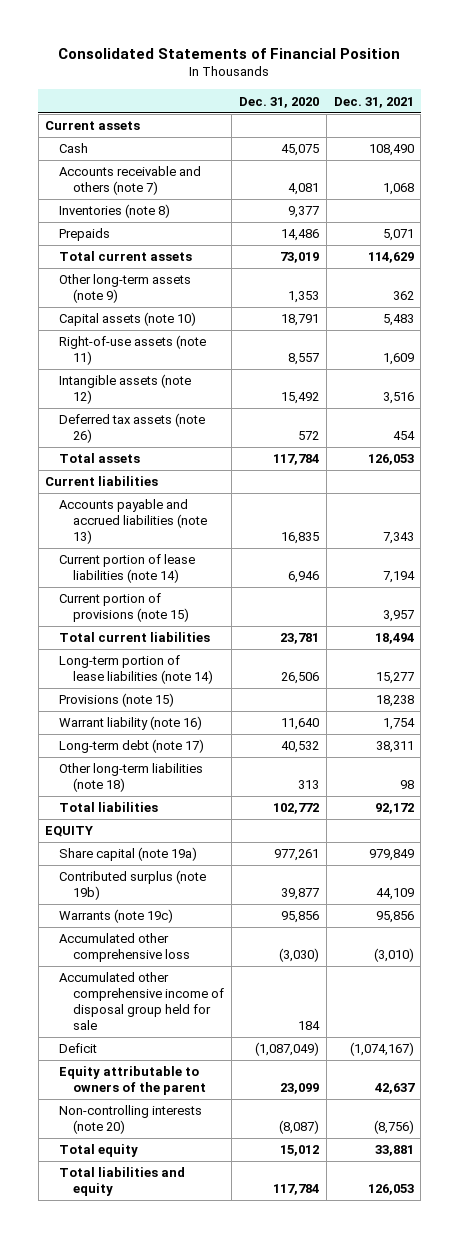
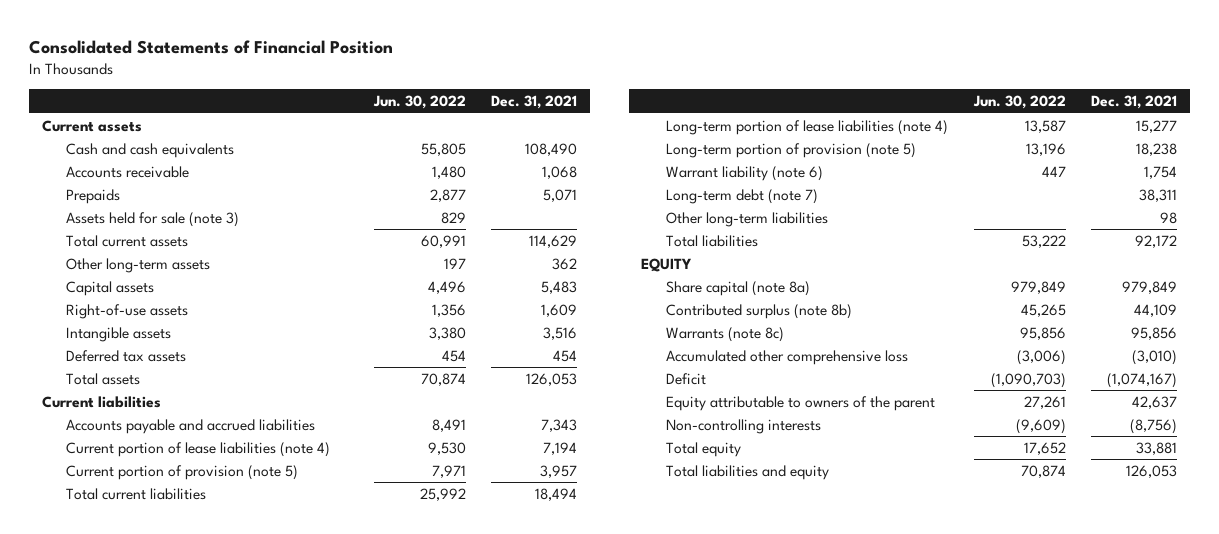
- | Dec. 31, 2020 | Dec. 31, 2021
+ | Jun. 30, 2022 | Dec. 31, 2021
- Cash | 45,075 | 108,490
- Accounts receivable and others (note 7) | 4,081 | 1,068
- Inventories (note 8) | 9,377 |
+ Cash and cash equivalents | 55,805 | 108,490
+ Accounts receivable | 1,480 | 1,068
+ Assets held for sale (note 3) | 829 |
- Other long-term assets (note 9) | 1,353 | 362
- Capital assets (note 10) | 18,791 | 5,483
- Right-of-use assets (note 11) | 8,557 | 1,609
- Intangible assets (note 12) | 15,492 | 3,516
- Deferred tax assets (note 26) | 572 | 454
+ Other long-term assets | 197 | 362
+ Capital assets | 4,496 | 5,483
+ Right-of-use assets | 1,356 | 1,609
+ Intangible assets | 3,380 | 3,516
+ Deferred tax assets | 454 | 454
- Accounts payable and accrued liabilities (note 13) | 16,835 | 7,343
- Current portion of lease liabilities (note 14) | 6,946 | 7,194
- Current portion of provisions (note 15) | | 3,957
+ Accounts payable and accrued liabilities | 8,491 | 7,343
+ Current portion of lease liabilities (note 4) | 9,530 | 7,194
+ Current portion of provision (note 5) | 7,971 | 3,957
- Long-term portion of lease liabilities (note 14) | 26,506 | 15,277
- Provisions (note 15) | | 18,238
- Warrant liability (note 16) | 11,640 | 1,754
- Long-term debt (note 17) | 40,532 | 38,311
- Other long-term liabilities (note 18) | 313 | 98
+ Long-term portion of lease liabilities (note 4) | 13,587 | 15,277
+ Long-term portion of provision (note 5) | 13,196 | 18,238
+ Warrant liability (note 6) | 447 | 1,754
+ Long-term debt (note 7) | | 38,311
+ Other long-term liabilities | | 98
- Share capital (note 19a) | 977,261 | 979,849
- Contributed surplus (note 19b) | 39,877 | 44,109
- Warrants (note 19c) | 95,856 | 95,856
+ Share capital (note 8a) | 979,849 | 979,849
+ Contributed surplus (note 8b) | 45,265 | 44,109
+ Warrants (note 8c) | 95,856 | 95,856
- Accumulated other comprehensive income of disposal group held for sale | 184 |
- Non-controlling interests (note 20) | (8,087) | (8,756)
+ Non-controlling interests | (9,609) | (8,756)

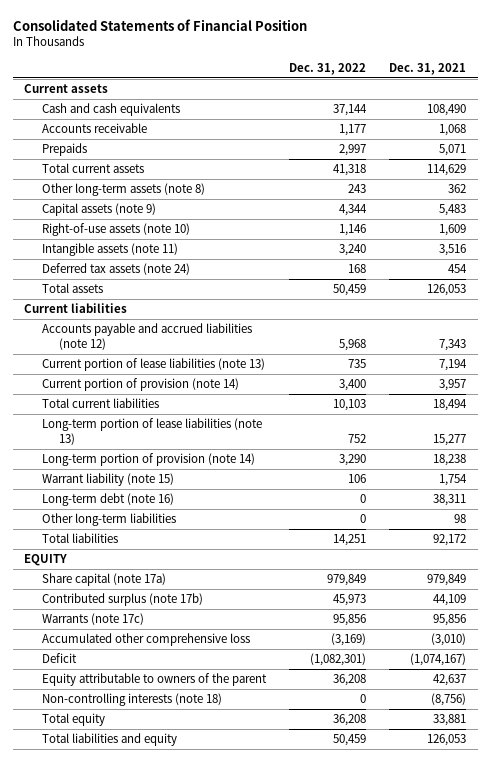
- | Jun. 30, 2022 | Dec. 31, 2021
+ | Dec. 31, 2022 | Dec. 31, 2021
- Assets held for sale (note 3) | 829 |
- Other long-term assets | 197 | 362
- Capital assets | 4,496 | 5,483
- Right-of-use assets | 1,356 | 1,609
- Intangible assets | 3,380 | 3,516
- Deferred tax assets | 454 | 454
+ Other long-term assets (note 8) | 243 | 362
+ Capital assets (note 9) | 4,344 | 5,483
+ Right-of-use assets (note 10) | 1,146 | 1,609
+ Intangible assets (note 11) | 3,240 | 3,516
+ Deferred tax assets (note 24) | 168 | 454
- Accounts payable and accrued liabilities | 8,491 | 7,343
- Current portion of lease liabilities (note 4) | 9,530 | 7,194
- Current portion of provision (note 5) | 7,971 | 3,957
+ Accounts payable and accrued liabilities (note 12) | 5,968 | 7,343
+ Current portion of lease liabilities (note 13) | 735 | 7,194
+ Current portion of provision (note 14) | 3,400 | 3,957
- Long-term portion of lease liabilities (note 4) | 13,587 | 15,277
- Long-term portion of provision (note 5) | 13,196 | 18,238
- Warrant liability (note 6) | 447 | 1,754
- Long-term debt (note 7) | | 38,311
+ Long-term portion of lease liabilities (note 13) | 752 | 15,277
+ Long-term portion of provision (note 14) | 3,290 | 18,238
+ Warrant liability (note 15) | 106 | 1,754
+ Long-term debt (note 16) | 0 | 38,311
- Share capital (note 8a) | 979,849 | 979,849
- Contributed surplus (note 8b) | 45,265 | 44,109
- Warrants (note 8c) | 95,856 | 95,856
+ Share capital (note 17a) | 979,849 | 979,849
+ Contributed surplus (note 17b) | 45,973 | 44,109
+ Warrants (note 17c) | 95,856 | 95,856
- Non-controlling interests | (9,609) | (8,756)
+ Non-controlling interests (note 18) | 0 | (8,756)

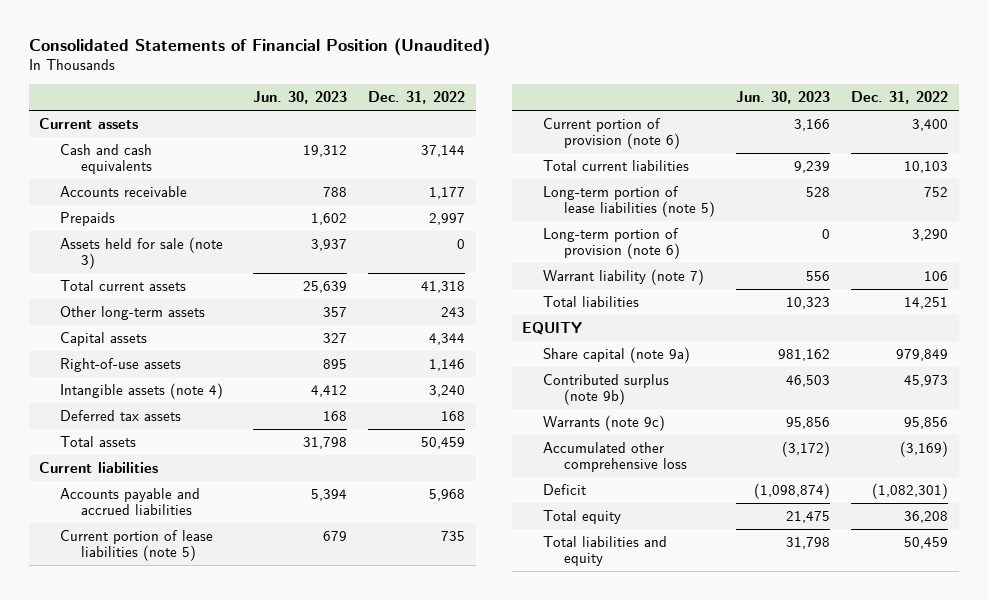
- Consolidated Statements of Financial Position
+ Consolidated Statements of Financial Position (Unaudited)
- | Dec. 31, 2022 | Dec. 31, 2021
+ | Jun. 30, 2023 | Dec. 31, 2022
+ Assets held for sale (note 3) | 3,937 | 0
- Other long-term assets (note 8) | 243 | 362
- Capital assets (note 9) | 4,344 | 5,483
- Right-of-use assets (note 10) | 1,146 | 1,609
- Intangible assets (note 11) | 3,240 | 3,516
- Deferred tax assets (note 24) | 168 | 454
+ Other long-term assets | 357 | 243
+ Capital assets | 327 | 4,344
+ Right-of-use assets | 895 | 1,146
+ Intangible assets (note 4) | 4,412 | 3,240
+ Deferred tax assets | 168 | 168
- Accounts payable and accrued liabilities (note 12) | 5,968 | 7,343
- Current portion of lease liabilities (note 13) | 735 | 7,194
- Current portion of provision (note 14) | 3,400 | 3,957
+ Accounts payable and accrued liabilities | 5,394 | 5,968
+ Current portion of lease liabilities (note 5) | 679 | 735
+ Current portion of provision (note 6) | 3,166 | 3,400
- Long-term portion of lease liabilities (note 13) | 752 | 15,277
- Long-term portion of provision (note 14) | 3,290 | 18,238
- Warrant liability (note 15) | 106 | 1,754
- Long-term debt (note 16) | 0 | 38,311
- Other long-term liabilities | 0 | 98
+ Long-term portion of lease liabilities (note 5) | 528 | 752
+ Long-term portion of provision (note 6) | 0 | 3,290
+ Warrant liability (note 7) | 556 | 106
- Share capital (note 17a) | 979,849 | 979,849
- Contributed surplus (note 17b) | 45,973 | 44,109
- Warrants (note 17c) | 95,856 | 95,856
+ Share capital (note 9a) | 981,162 | 979,849
+ Contributed surplus (note 9b) | 46,503 | 45,973
+ Warrants (note 9c) | 95,856 | 95,856
- Equity attributable to owners of the parent | 36,208 | 42,637
- Non-controlling interests (note 18) | 0 | (8,756)

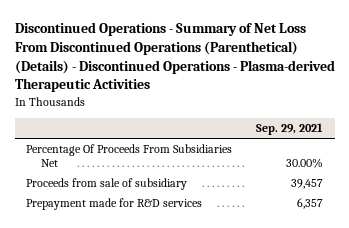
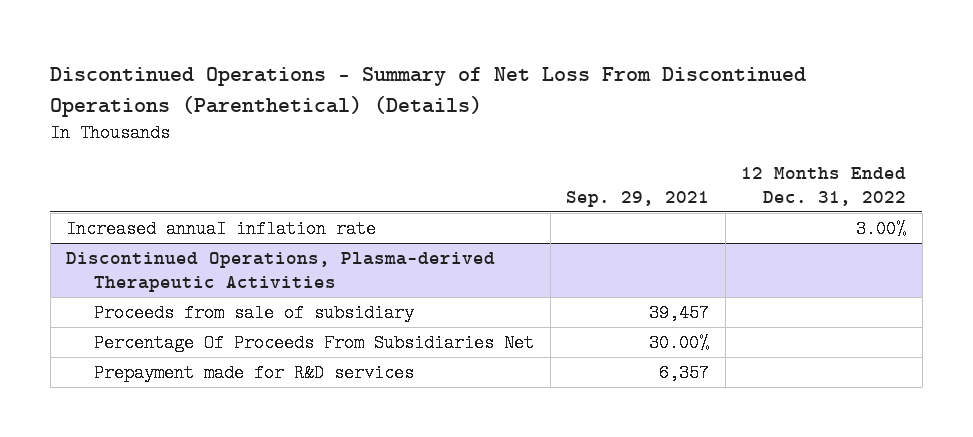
- Discontinued Operations - Summary of Net Loss From Discontinued Operations (Parenthetical) (Details) - Discontinued Operations - Plasma-derived Therapeutic Activities
+ Discontinued Operations - Summary of Net Loss From Discontinued Operations (Parenthetical) (Details)
- | Sep. 29, 2021
+ | Sep. 29, 2021 | 12 Months Ended Dec. 31, 2022
- Percentage Of Proceeds From Subsidiaries Net | 30.00%
+ Increased annuaI inflation rate | | 3.00%
+ Discontinued Operations, Plasma-derived Therapeutic Activities
+ Percentage Of Proceeds From Subsidiaries Net | 30.00% |

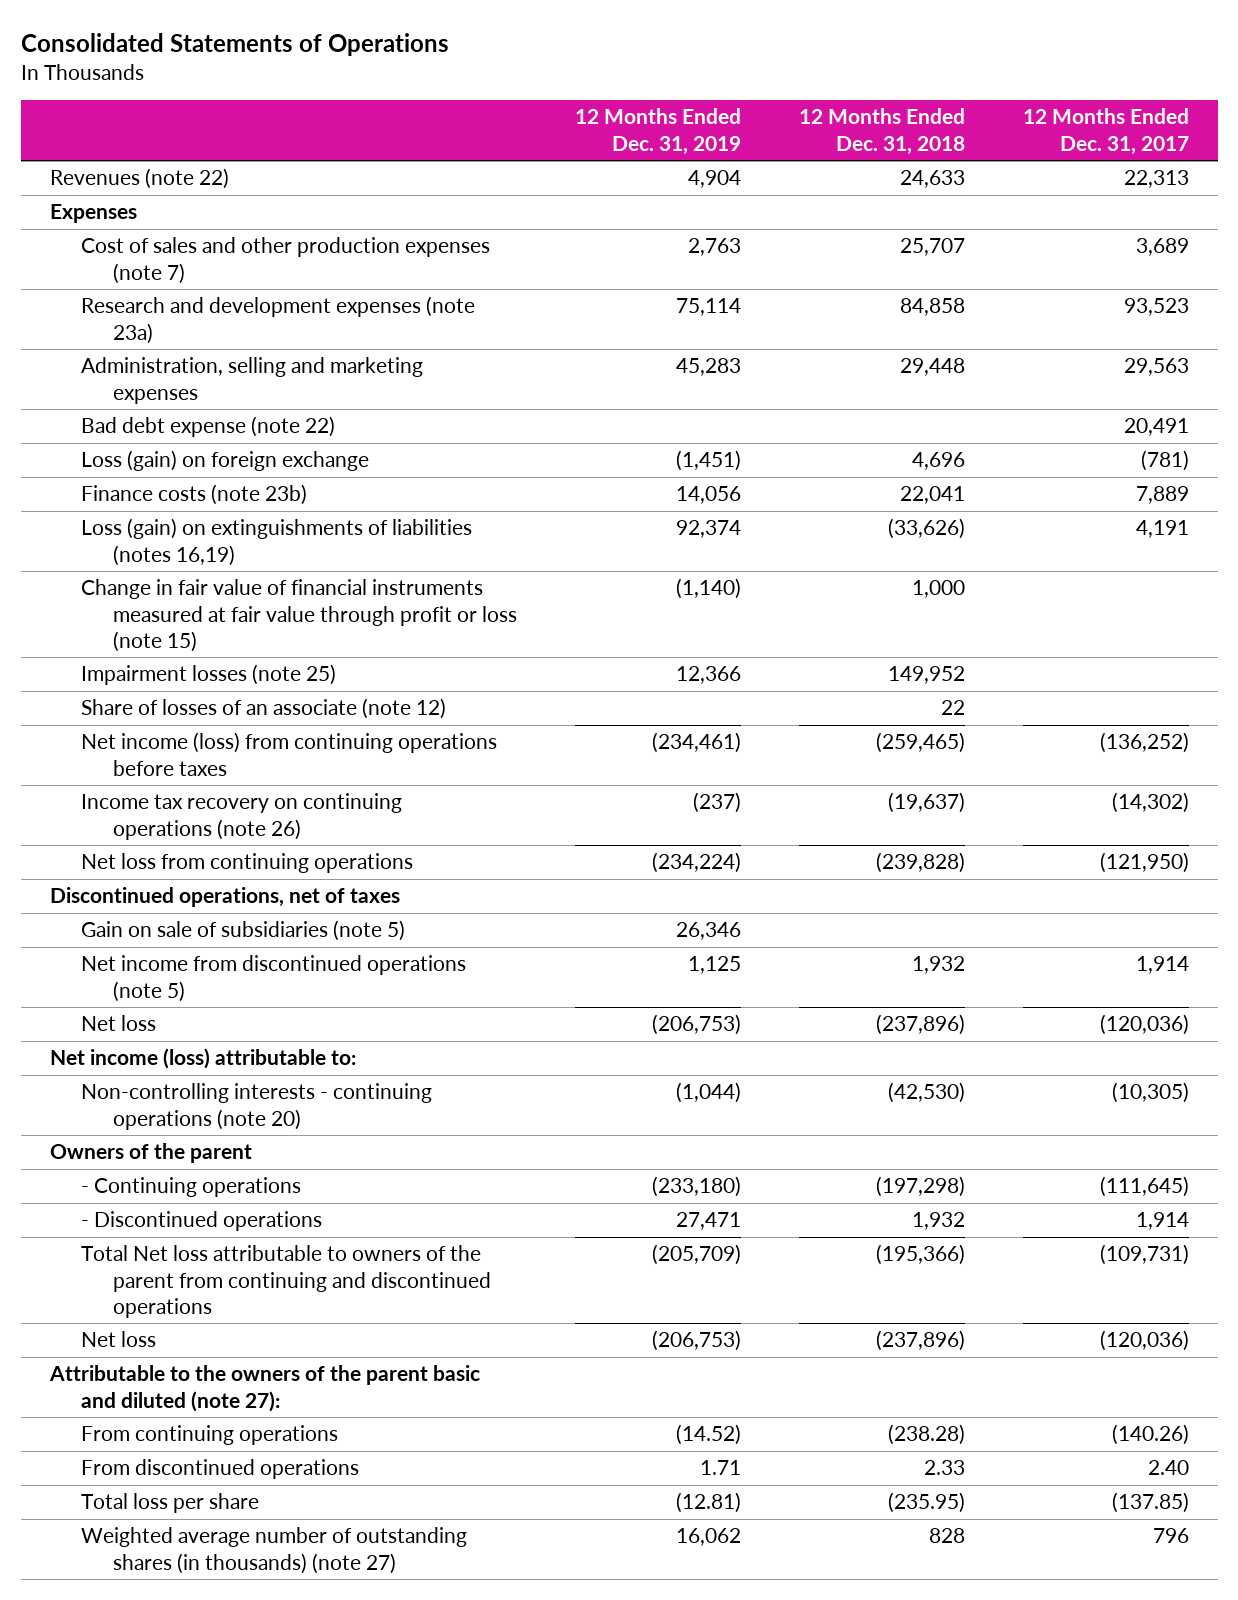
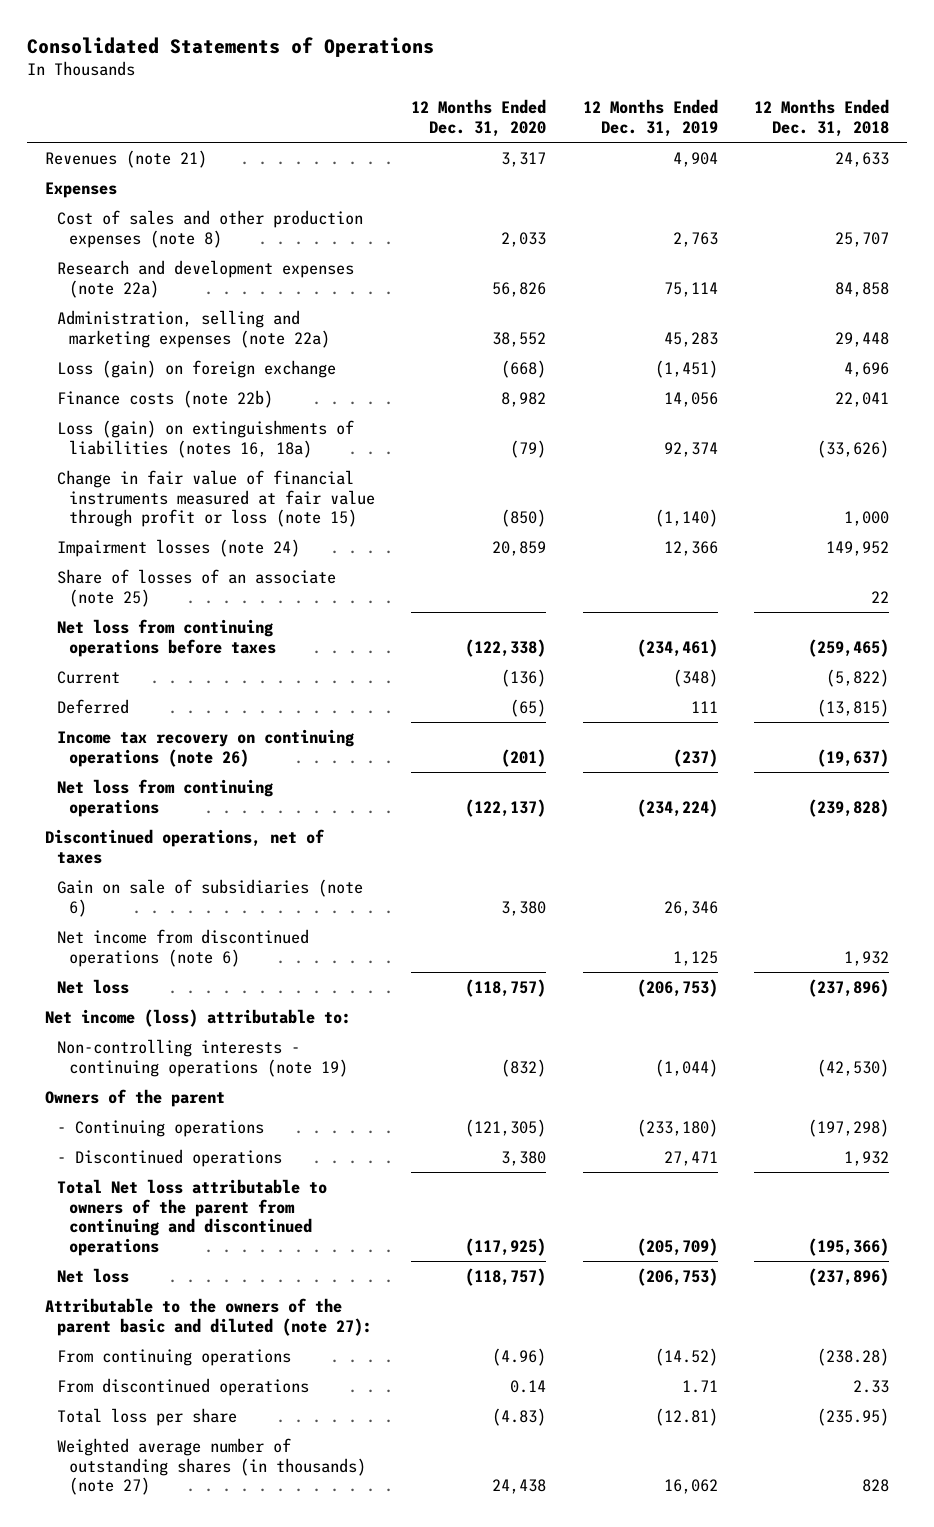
- | 12 Months Ended Dec. 31, 2019 | 12 Months Ended Dec. 31, 2018 | 12 Months Ended Dec. 31, 2017
+ | 12 Months Ended Dec. 31, 2020 | 12 Months Ended Dec. 31, 2019 | 12 Months Ended Dec. 31, 2018
- Revenues (note 22) | 4,904 | 24,633 | 22,313
+ Revenues (note 21) | 3,317 | 4,904 | 24,633
- Cost of sales and other production expenses (note 7) | 2,763 | 25,707 | 3,689
- Research and development expenses (note 23a) | 75,114 | 84,858 | 93,523
- Administration, selling and marketing expenses | 45,283 | 29,448 | 29,563
- Bad debt expense (note 22) | | | 20,491
+ Cost of sales and other production expenses (note 8) | 2,033 | 2,763 | 25,707
+ Research and development expenses (note 22a) | 56,826 | 75,114 | 84,858
+ Administration, selling and marketing expenses (note 22a) | 38,552 | 45,283 | 29,448
- Finance costs (note 23b) | 14,056 | 22,041 | 7,889
- Loss (gain) on extinguishments of liabilities (notes 16,19) | 92,374 | (33,626) | 4,191
+ Finance costs (note 22b) | 8,982 | 14,056 | 22,041
+ Loss (gain) on extinguishments of liabilities (notes 16, 18a) | (79) | 92,374 | (33,626)
- Impairment losses (note 25) | 12,366 | 149,952 |
- Share of losses of an associate (note 12) | | 22 |
- Net income (loss) from continuing operations before taxes | (234,461) | (259,465) | (136,252)
+ Impairment losses (note 24) | 20,859 | 12,366 | 149,952
+ Share of losses of an associate (note 25) | | | 22
+ Net loss from continuing operations before taxes | (122,338) | (234,461) | (259,465)
+ Current | (136) | (348) | (5,822)
+ Deferred | (65) | 111 | (13,815)
- Gain on sale of subsidiaries (note 5) | 26,346 | |
- Net income from discontinued operations (note 5) | 1,125 | 1,932 | 1,914
+ Gain on sale of subsidiaries (note 6) | 3,380 | 26,346 |
+ Net income from discontinued operations (note 6) | | 1,125 | 1,932
- Non-controlling interests - continuing operations (note 20) | (1,044) | (42,530) | (10,305)
+ Non-controlling interests - continuing operations (note 19) | (832) | (1,044) | (42,530)

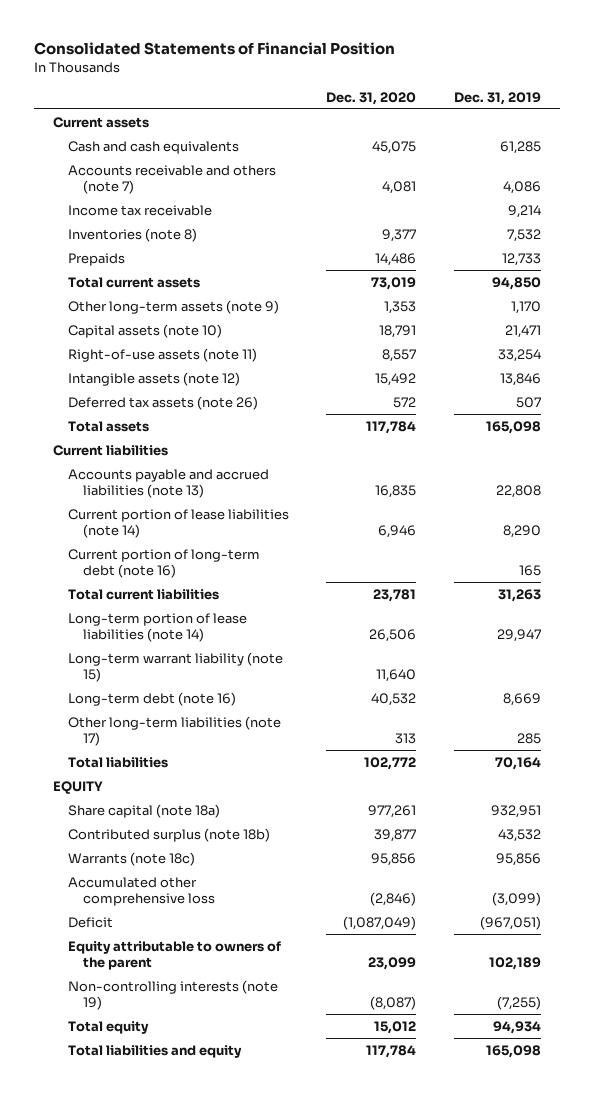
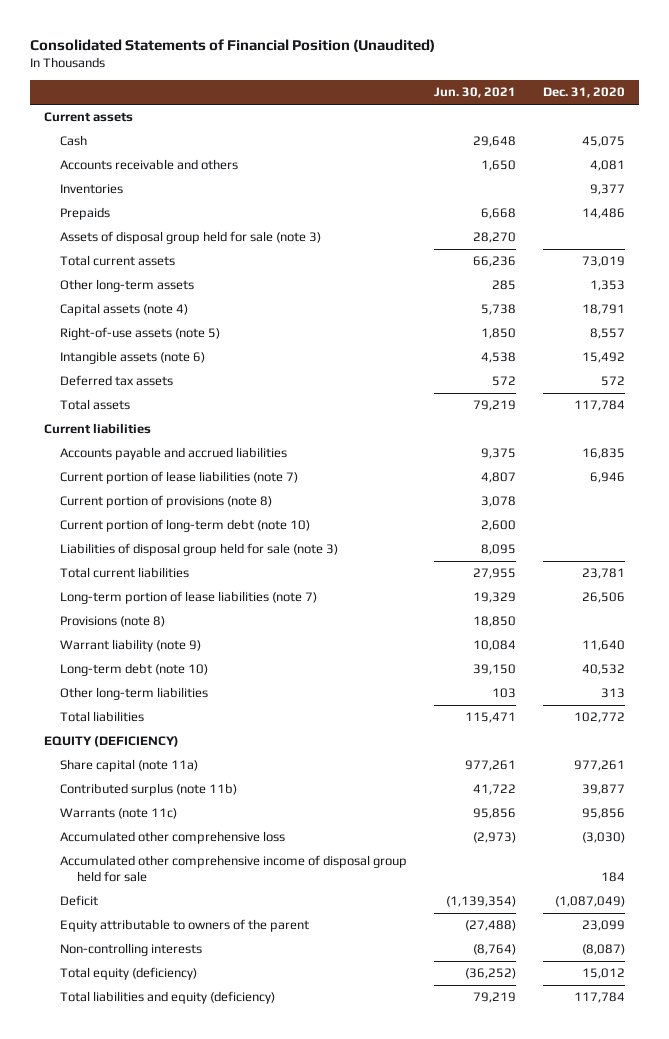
- Consolidated Statements of Financial Position
+ Consolidated Statements of Financial Position (Unaudited)
- | Dec. 31, 2020 | Dec. 31, 2019
+ | Jun. 30, 2021 | Dec. 31, 2020
- Cash and cash equivalents | 45,075 | 61,285
- Accounts receivable and others (note 7) | 4,081 | 4,086
- Income tax receivable | | 9,214
- Inventories (note 8) | 9,377 | 7,532
+ Cash | 29,648 | 45,075
+ Accounts receivable and others | 1,650 | 4,081
+ Inventories | | 9,377
+ Assets of disposal group held for sale (note 3) | 28,270 |
- Other long-term assets (note 9) | 1,353 | 1,170
- Capital assets (note 10) | 18,791 | 21,471
- Right-of-use assets (note 11) | 8,557 | 33,254
- Intangible assets (note 12) | 15,492 | 13,846
- Deferred tax assets (note 26) | 572 | 507
+ Other long-term assets | 285 | 1,353
+ Capital assets (note 4) | 5,738 | 18,791
+ Right-of-use assets (note 5) | 1,850 | 8,557
+ Intangible assets (note 6) | 4,538 | 15,492
+ Deferred tax assets | 572 | 572
- Accounts payable and accrued liabilities (note 13) | 16,835 | 22,808
- Current portion of lease liabilities (note 14) | 6,946 | 8,290
- Current portion of long-term debt (note 16) | | 165
+ Accounts payable and accrued liabilities | 9,375 | 16,835
+ Current portion of lease liabilities (note 7) | 4,807 | 6,946
+ Current portion of provisions (note 8) | 3,078 |
+ Current portion of long-term debt (note 10) | 2,600 |
+ Liabilities of disposal group held for sale (note 3) | 8,095 |
- Long-term portion of lease liabilities (note 14) | 26,506 | 29,947
- Long-term warrant liability (note 15) | 11,640 |
- Long-term debt (note 16) | 40,532 | 8,669
- Other long-term liabilities (note 17) | 313 | 285
+ Long-term portion of lease liabilities (note 7) | 19,329 | 26,506
+ Provisions (note 8) | 18,850 |
+ Warrant liability (note 9) | 10,084 | 11,640
+ Long-term debt (note 10) | 39,150 | 40,532
+ Other long-term liabilities | 103 | 313
- EQUITY
- Share capital (note 18a) | 977,261 | 932,951
- Contributed surplus (note 18b) | 39,877 | 43,532
- Warrants (note 18c) | 95,856 | 95,856
- Accumulated other comprehensive loss | (2,846) | (3,099)
+ EQUITY (DEFICIENCY)
+ Share capital (note 11a) | 977,261 | 977,261
+ Contributed surplus (note 11b) | 41,722 | 39,877
+ Warrants (note 11c) | 95,856 | 95,856
+ Accumulated other comprehensive loss | (2,973) | (3,030)
+ Accumulated other comprehensive income of disposal group held for sale | | 184
- Non-controlling interests (note 19) | (8,087) | (7,255)
- Total equity | 15,012 | 94,934
- Total liabilities and equity | 117,784 | 165,098
+ Non-controlling interests | (8,764) | (8,087)
+ Total equity (deficiency) | (36,252) | 15,012
+ Total liabilities and equity (deficiency) | 79,219 | 117,784

